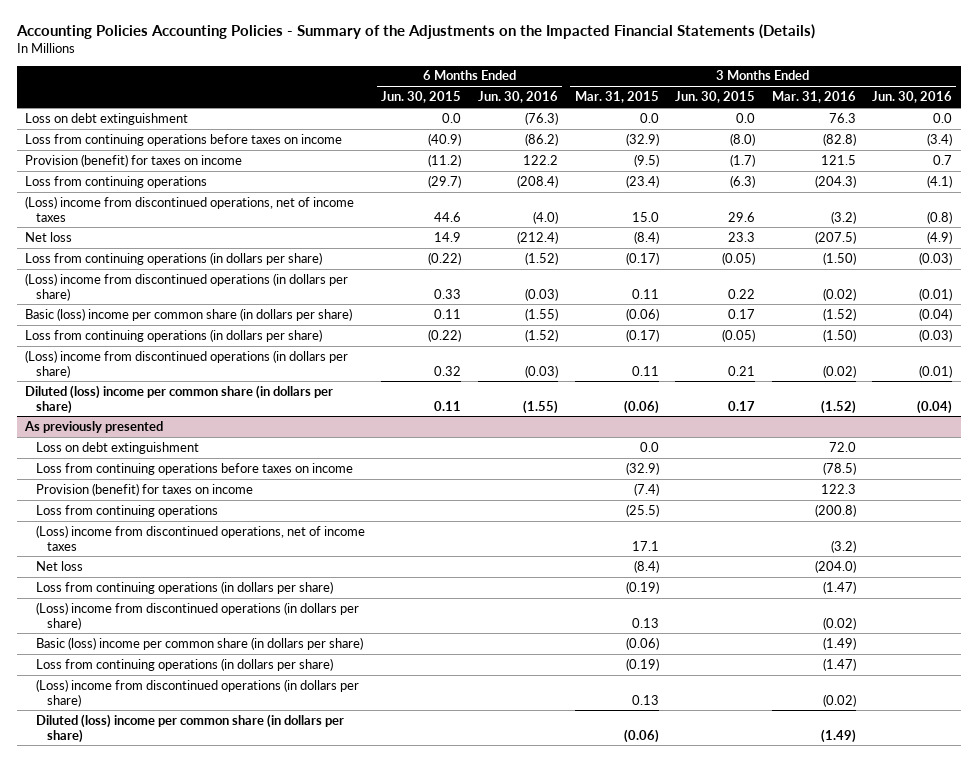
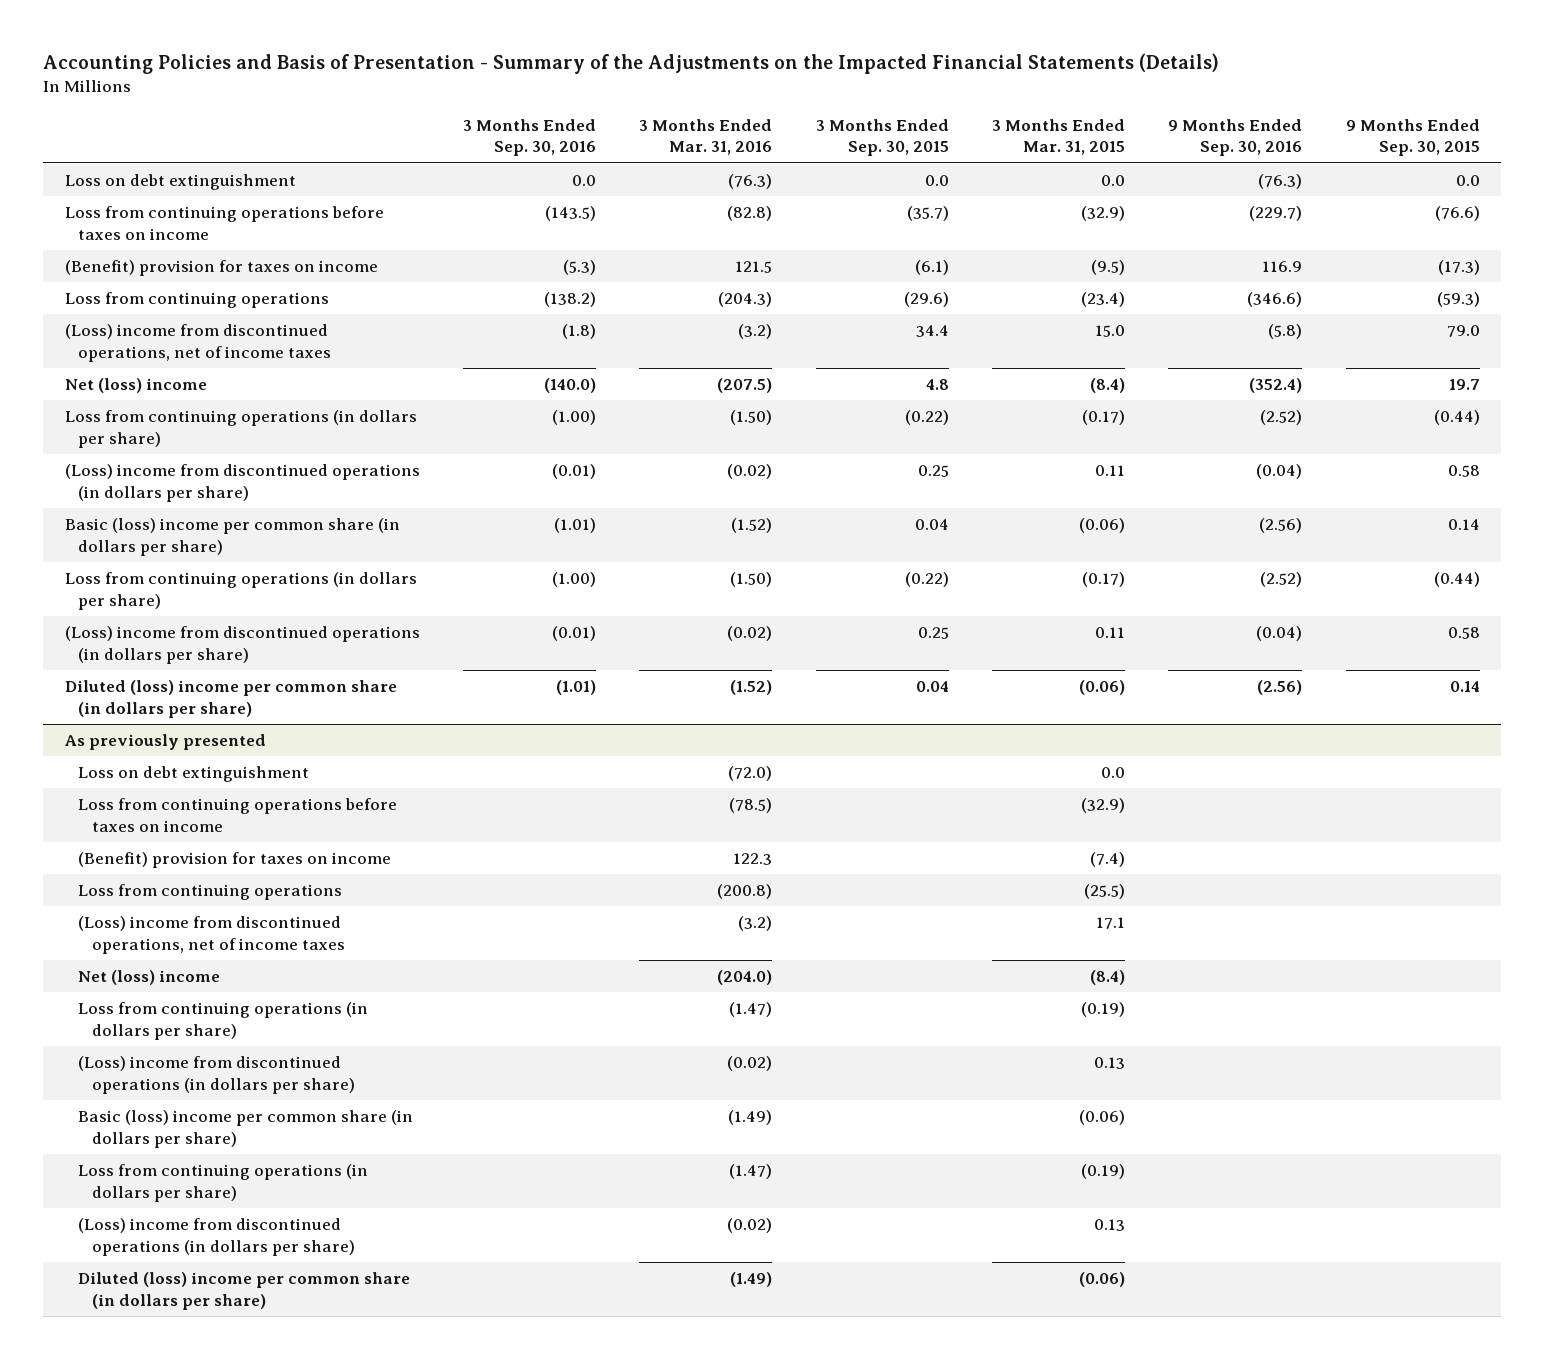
- Accounting Policies Accounting Policies - Summary of the Adjustments on the Impacted Financial Statements (Details)
+ Accounting Policies and Basis of Presentation - Summary of the Adjustments on the Impacted Financial Statements (Details)
- | 6 Months Ended Jun. 30, 2015 | 6 Months Ended Jun. 30, 2016 | 3 Months Ended Mar. 31, 2015 | 3 Months Ended Jun. 30, 2015 | 3 Months Ended Mar. 31, 2016 | 3 Months Ended Jun. 30, 2016
+ | 3 Months Ended Sep. 30, 2016 | 3 Months Ended Mar. 31, 2016 | 3 Months Ended Sep. 30, 2015 | 3 Months Ended Mar. 31, 2015 | 9 Months Ended Sep. 30, 2016 | 9 Months Ended Sep. 30, 2015
- Loss on debt extinguishment | 0.0 | (76.3) | 0.0 | 0.0 | 76.3 | 0.0
+ Loss on debt extinguishment | 0.0 | (76.3) | 0.0 | 0.0 | (76.3) | 0.0
- Provision (benefit) for taxes on income | (11.2) | 122.2 | (9.5) | (1.7) | 121.5 | 0.7
+ (Benefit) provision for taxes on income | (5.3) | 121.5 | (6.1) | (9.5) | 116.9 | (17.3)
- Net loss | 14.9 | (212.4) | (8.4) | 23.3 | (207.5) | (4.9)
+ Net (loss) income | (140.0) | (207.5) | 4.8 | (8.4) | (352.4) | 19.7
@ As previously presented
- Loss on debt extinguishment | | | 0.0 | | 72.0 |
+ Loss on debt extinguishment | | (72.0) | | 0.0 | |
- Provision (benefit) for taxes on income | | | (7.4) | | 122.3 |
+ (Benefit) provision for taxes on income | | 122.3 | | (7.4) | |
- Net loss | | | (8.4) | | (204.0) |
+ Net (loss) income | | (204.0) | | (8.4) | |

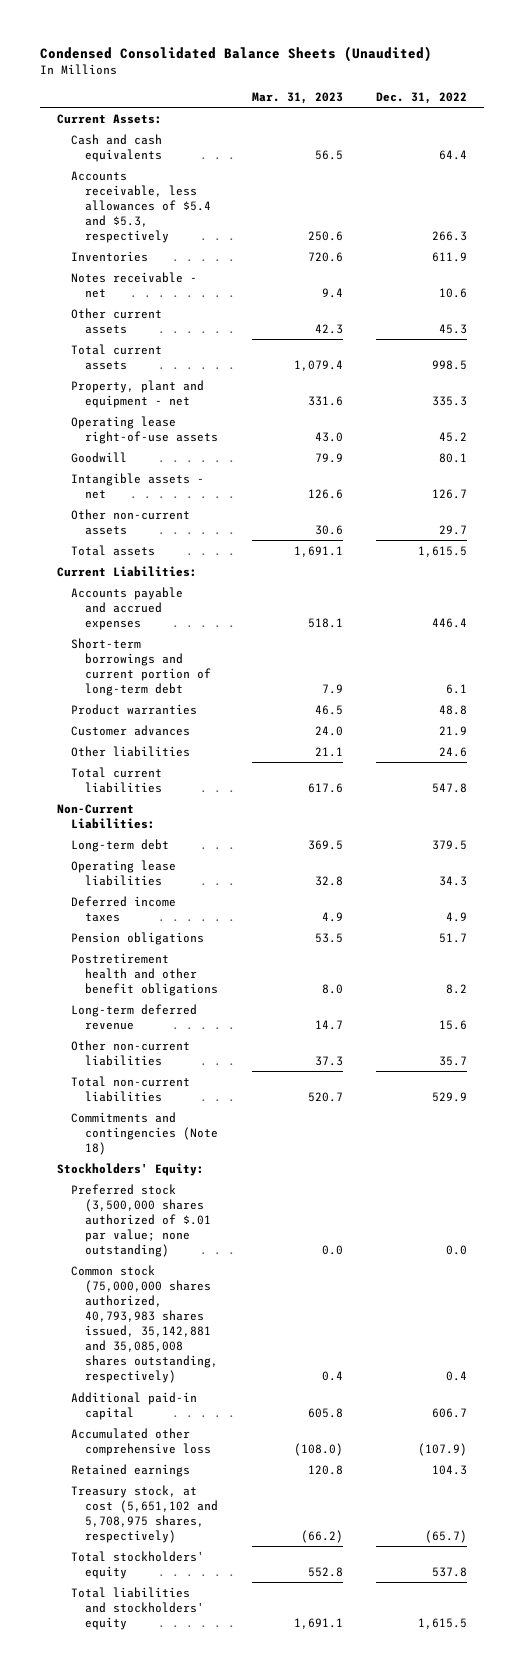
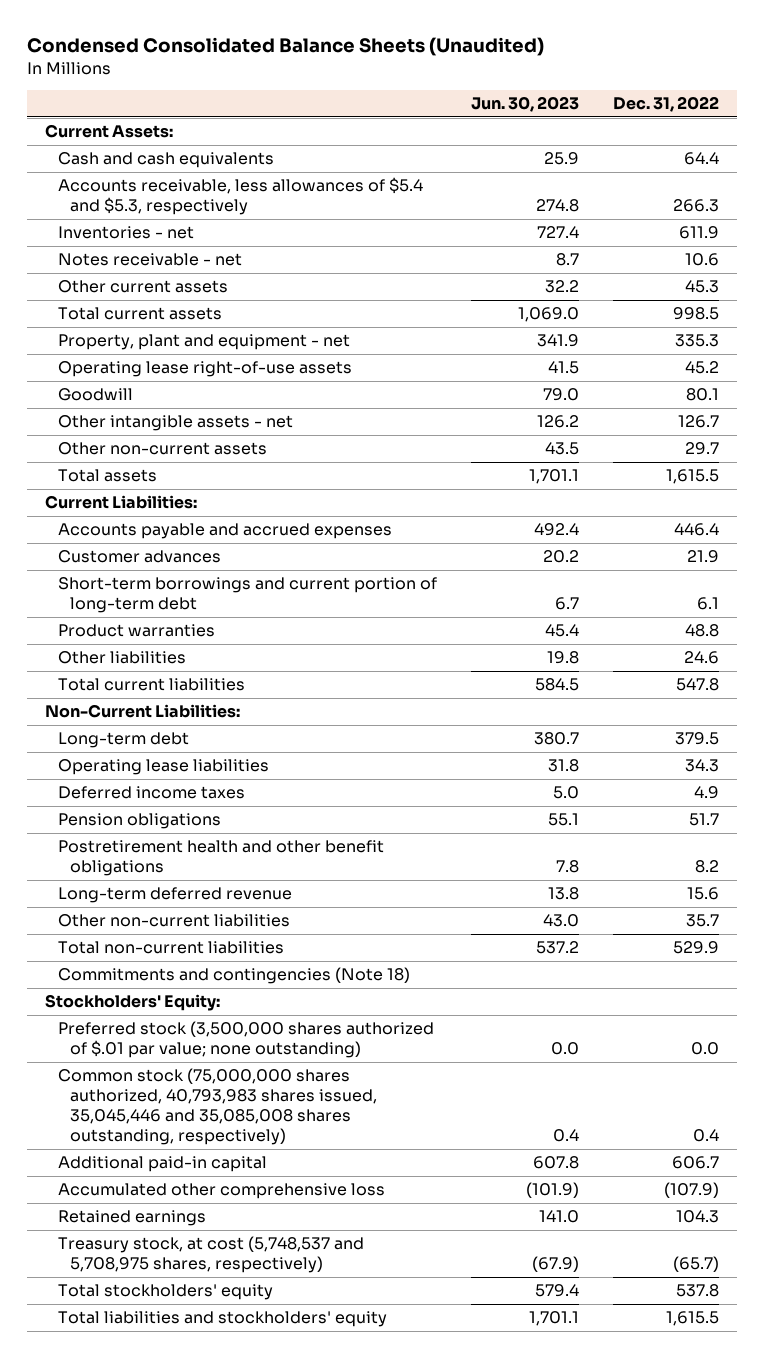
- | Mar. 31, 2023 | Dec. 31, 2022
+ | Jun. 30, 2023 | Dec. 31, 2022
- Inventories | 720.6 | 611.9
+ Inventories - net | 727.4 | 611.9
- Intangible assets - net | 126.6 | 126.7
+ Other intangible assets - net | 126.2 | 126.7
moved up: Customer advances | 20.2 | 21.9
- Common stock (75,000,000 shares authorized, 40,793,983 shares issued, 35,142,881 and 35,085,008 shares outstanding, respectively) | 0.4 | 0.4
+ Common stock (75,000,000 shares authorized, 40,793,983 shares issued, 35,045,446 and 35,085,008 shares outstanding, respectively) | 0.4 | 0.4
- Treasury stock, at cost (5,651,102 and 5,708,975 shares, respectively) | (66.2) | (65.7)
+ Treasury stock, at cost (5,748,537 and 5,708,975 shares, respectively) | (67.9) | (65.7)

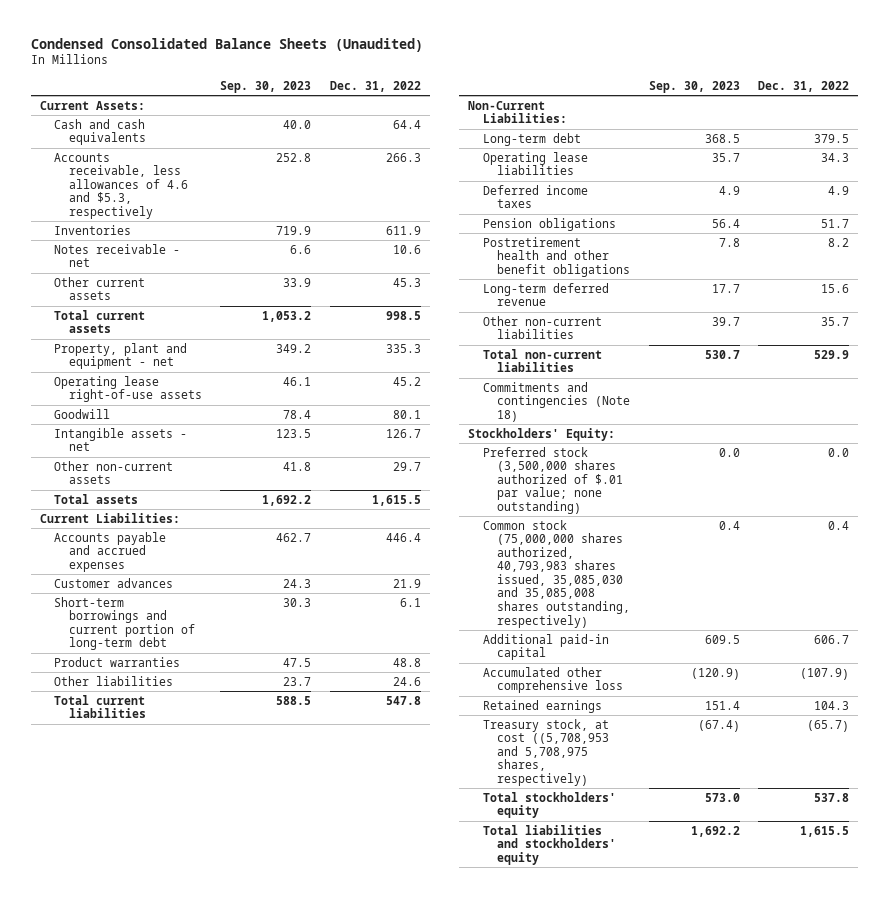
- | Jun. 30, 2023 | Dec. 31, 2022
+ | Sep. 30, 2023 | Dec. 31, 2022
- Accounts receivable, less allowances of $5.4 and $5.3, respectively | 274.8 | 266.3
- Inventories - net | 727.4 | 611.9
+ Accounts receivable, less allowances of 4.6 and $5.3, respectively | 252.8 | 266.3
+ Inventories | 719.9 | 611.9
- Other intangible assets - net | 126.2 | 126.7
+ Intangible assets - net | 123.5 | 126.7
- Common stock (75,000,000 shares authorized, 40,793,983 shares issued, 35,045,446 and 35,085,008 shares outstanding, respectively) | 0.4 | 0.4
+ Common stock (75,000,000 shares authorized, 40,793,983 shares issued, 35,085,030 and 35,085,008 shares outstanding, respectively) | 0.4 | 0.4
- Treasury stock, at cost (5,748,537 and 5,708,975 shares, respectively) | (67.9) | (65.7)
+ Treasury stock, at cost ((5,708,953 and 5,708,975 shares, respectively) | (67.4) | (65.7)

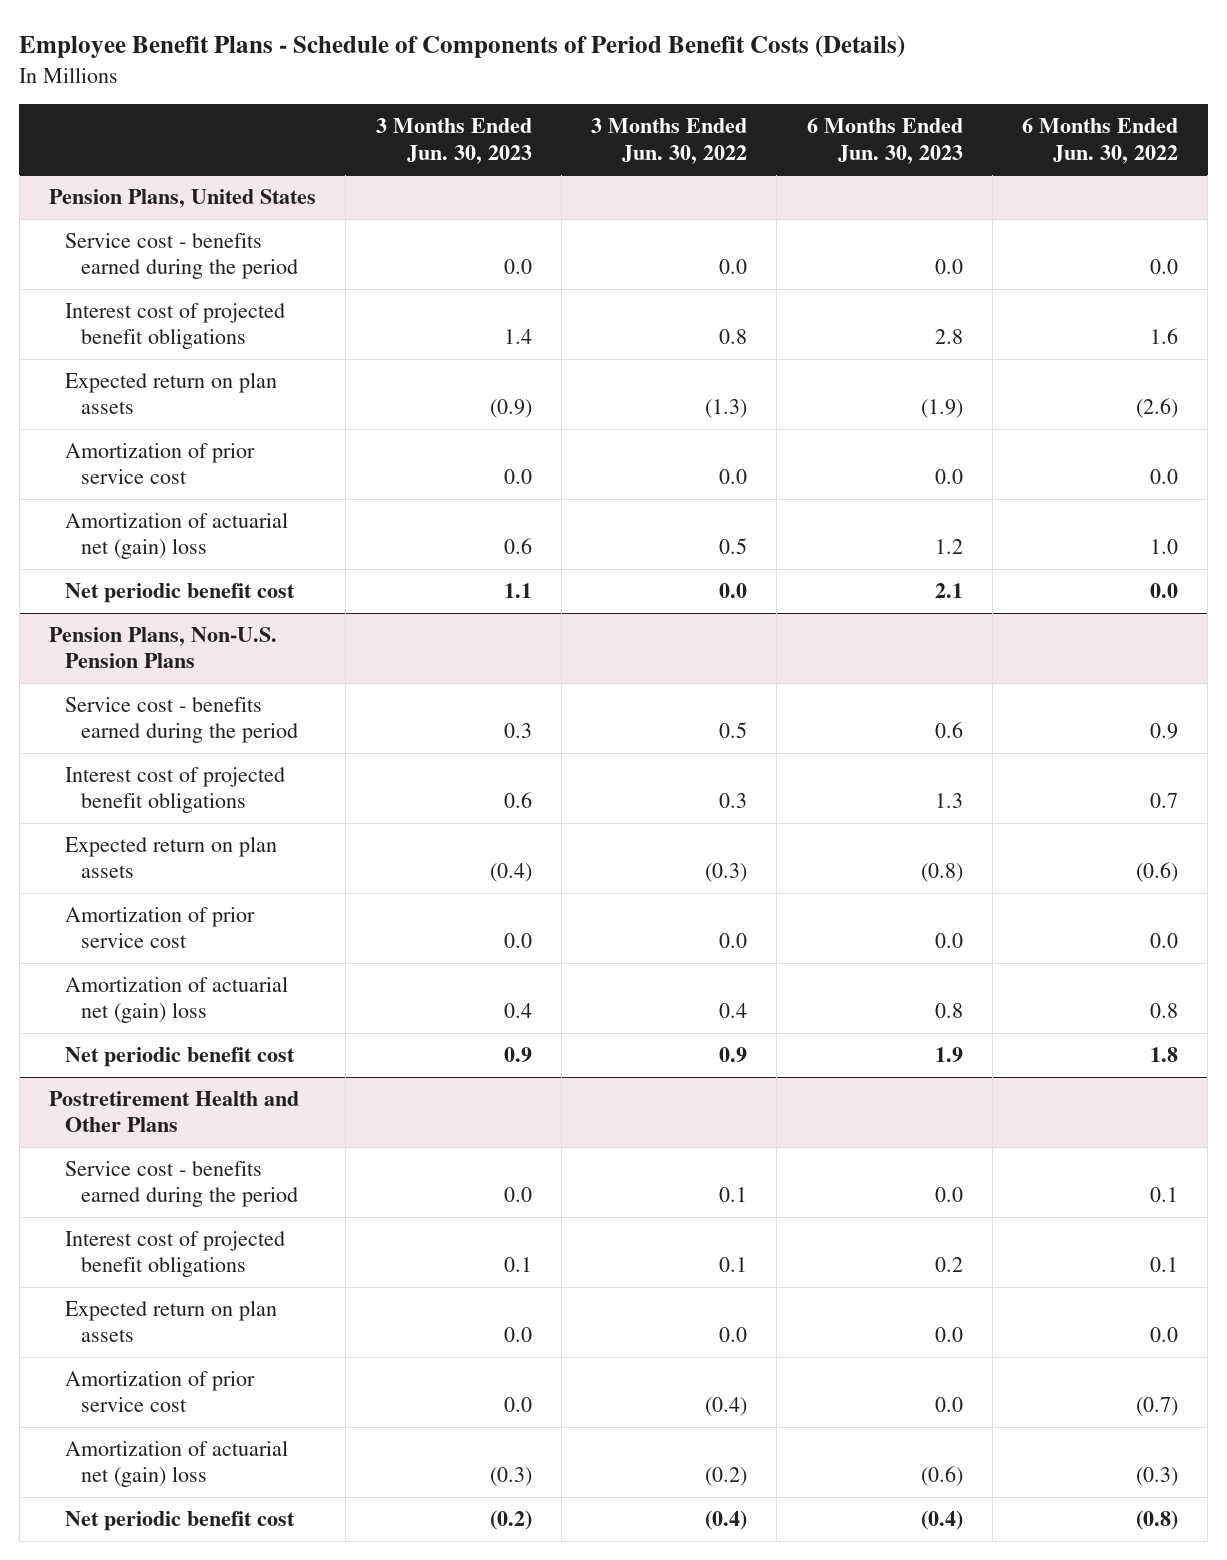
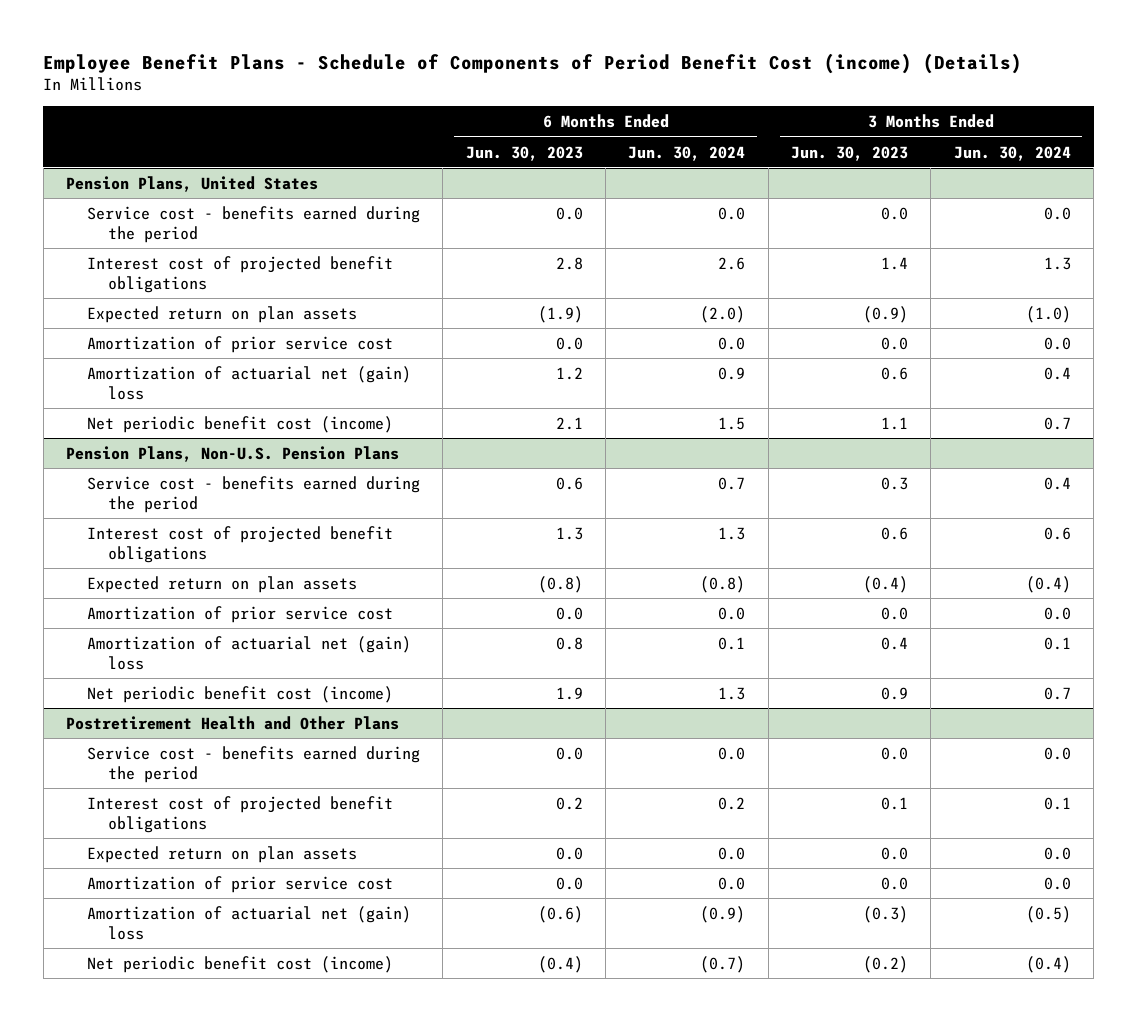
- Employee Benefit Plans - Schedule of Components of Period Benefit Costs (Details)
+ Employee Benefit Plans - Schedule of Components of Period Benefit Cost (income) (Details)
- | 3 Months Ended Jun. 30, 2023 | 3 Months Ended Jun. 30, 2022 | 6 Months Ended Jun. 30, 2023 | 6 Months Ended Jun. 30, 2022
+ | 6 Months Ended Jun. 30, 2023 | 6 Months Ended Jun. 30, 2024 | 3 Months Ended Jun. 30, 2023 | 3 Months Ended Jun. 30, 2024
@ Pension Plans, United States
- Net periodic benefit cost | 1.1 | 0.0 | 2.1 | 0.0
+ Net periodic benefit cost (income) | 2.1 | 1.5 | 1.1 | 0.7
@ Pension Plans, Non-U.S. Pension Plans
- Net periodic benefit cost | 0.9 | 0.9 | 1.9 | 1.8
+ Net periodic benefit cost (income) | 1.9 | 1.3 | 0.9 | 0.7
@ Postretirement Health and Other Plans
- Net periodic benefit cost | (0.2) | (0.4) | (0.4) | (0.8)
+ Net periodic benefit cost (income) | (0.4) | (0.7) | (0.2) | (0.4)

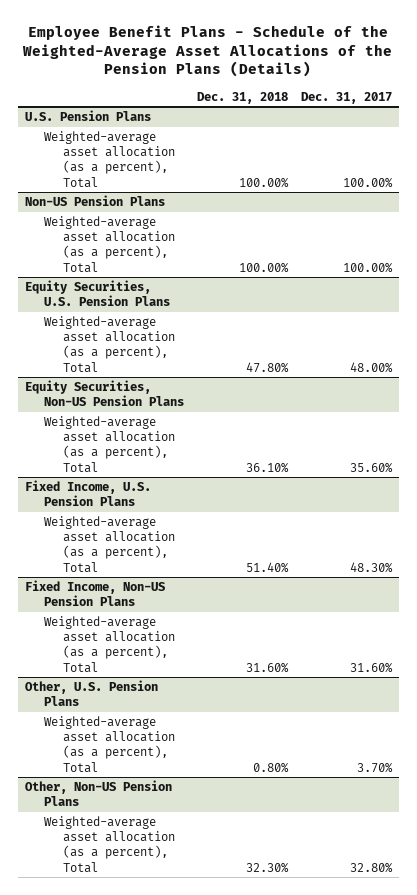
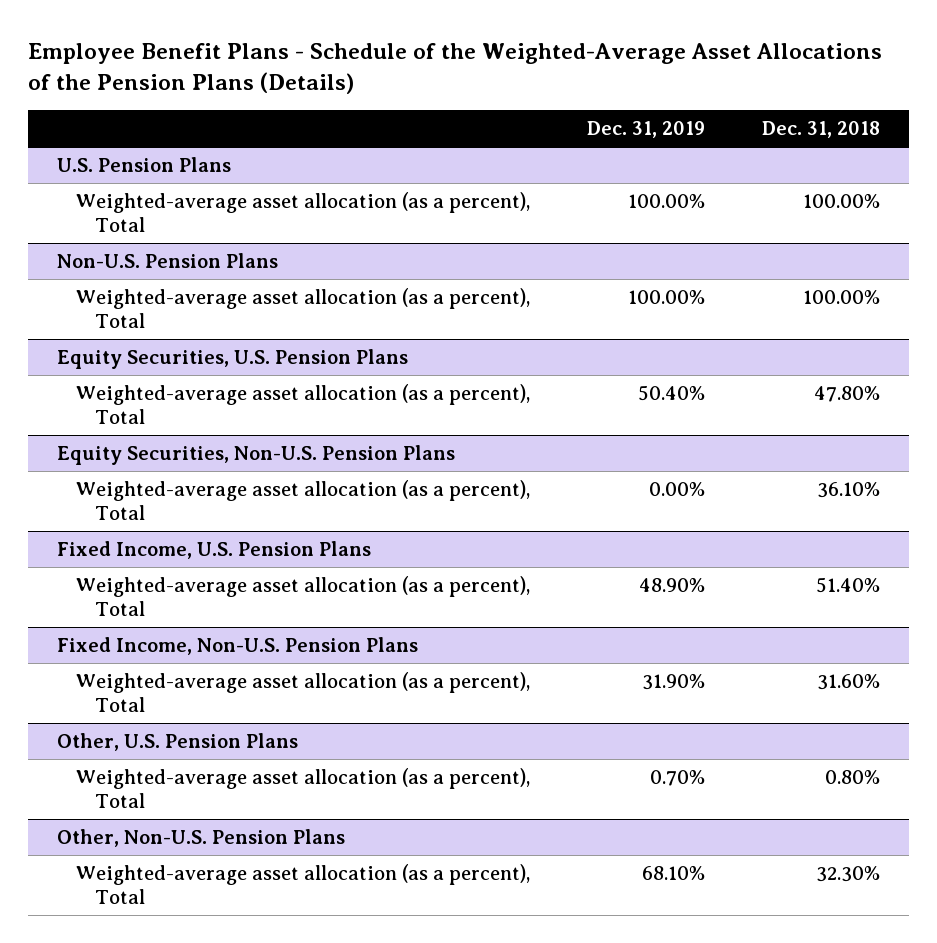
- | Dec. 31, 2018 | Dec. 31, 2017
+ | Dec. 31, 2019 | Dec. 31, 2018
- Non-US Pension Plans
+ Non-U.S. Pension Plans
- Equity Securities, Non-US Pension Plans
+ Equity Securities, Non-U.S. Pension Plans
- Fixed Income, Non-US Pension Plans
+ Fixed Income, Non-U.S. Pension Plans
- Other, Non-US Pension Plans
+ Other, Non-U.S. Pension Plans

